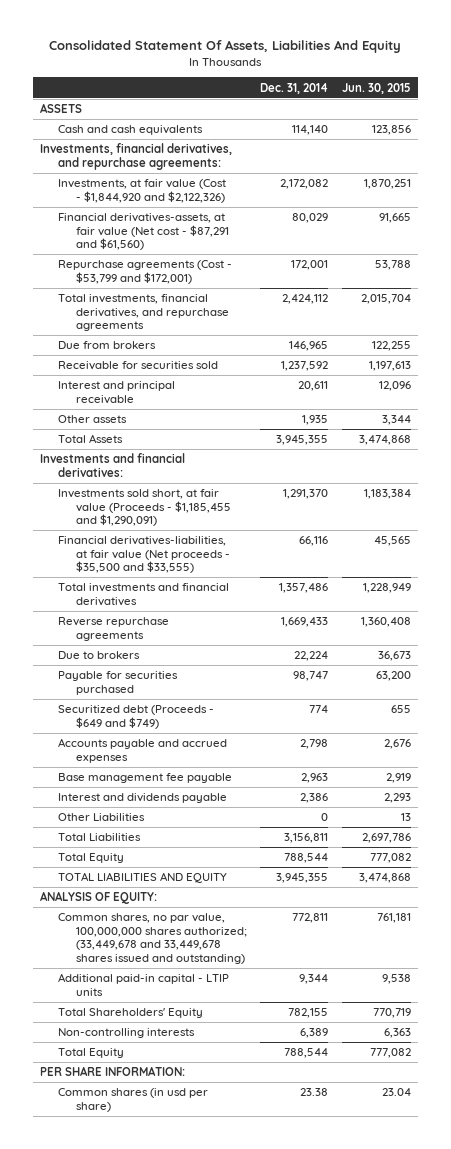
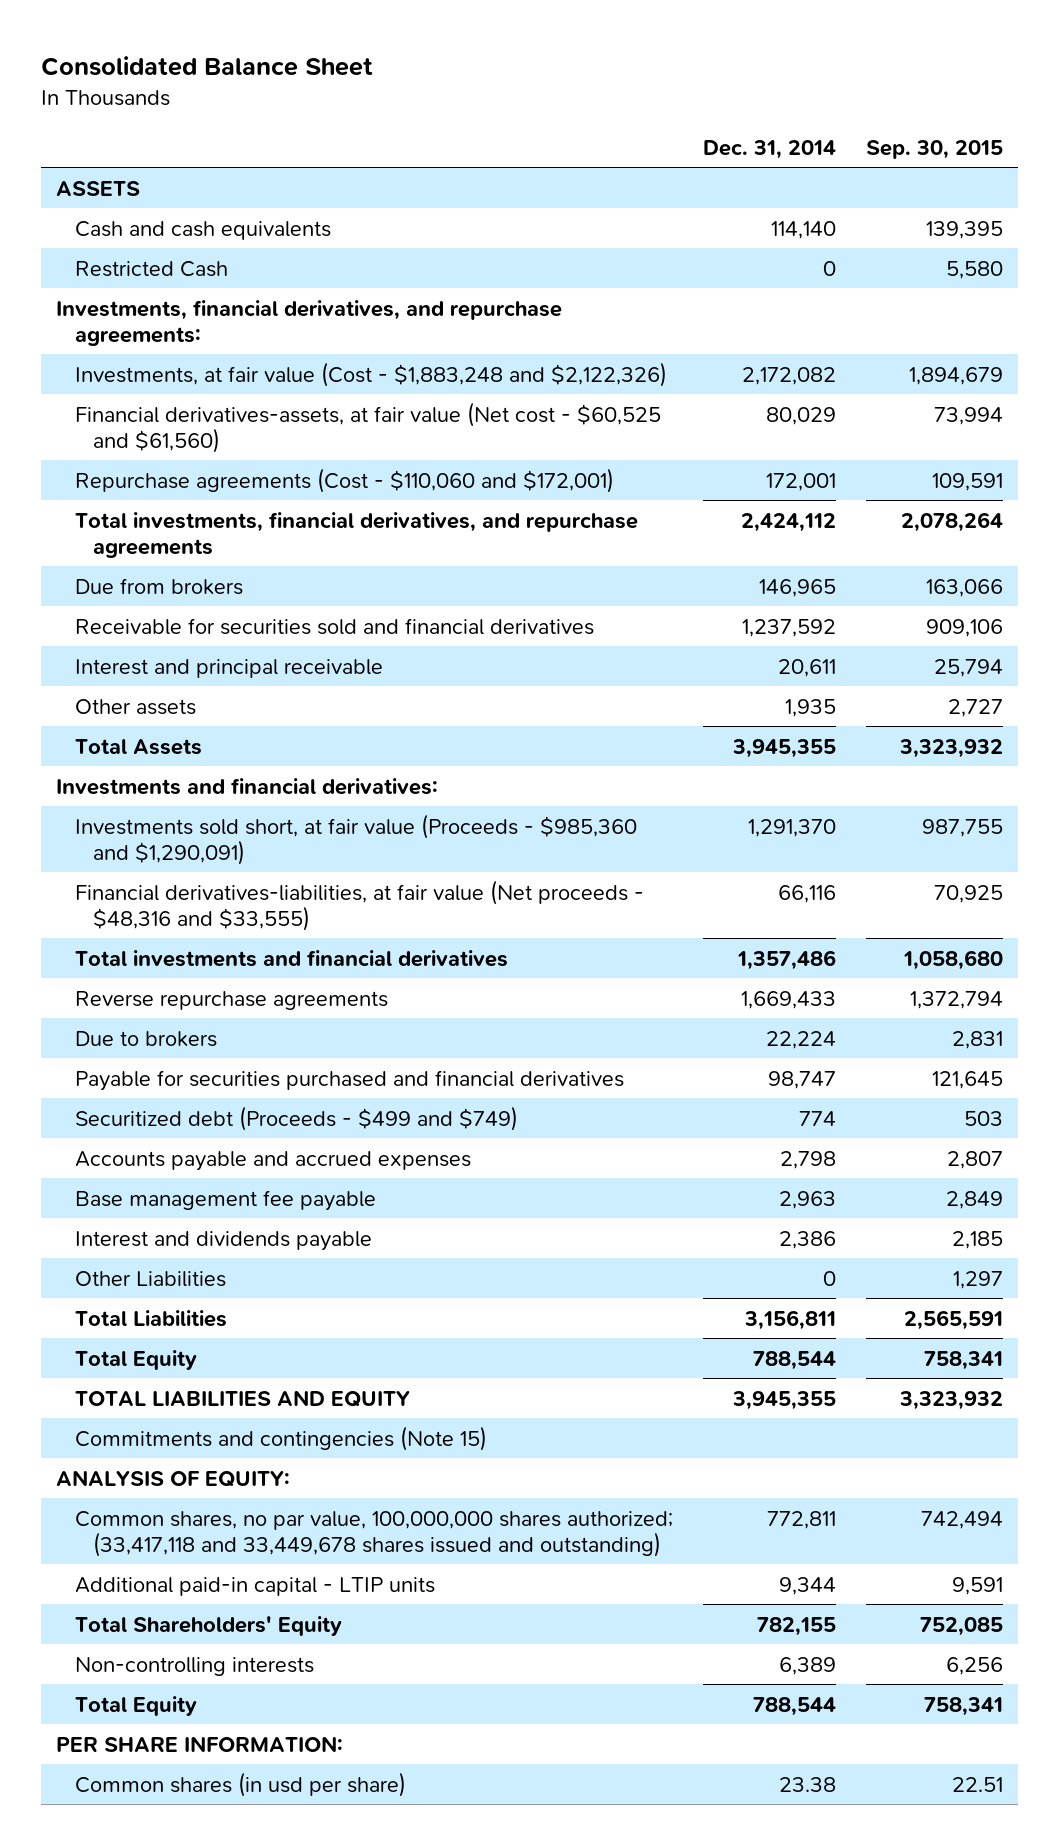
- Consolidated Statement Of Assets, Liabilities And Equity
+ Consolidated Balance Sheet
- | Dec. 31, 2014 | Jun. 30, 2015
+ | Dec. 31, 2014 | Sep. 30, 2015
+ Restricted Cash | 0 | 5,580
- Investments, at fair value (Cost - $1,844,920 and $2,122,326) | 2,172,082 | 1,870,251
- Financial derivatives-assets, at fair value (Net cost - $87,291 and $61,560) | 80,029 | 91,665
- Repurchase agreements (Cost - $53,799 and $172,001) | 172,001 | 53,788
+ Investments, at fair value (Cost - $1,883,248 and $2,122,326) | 2,172,082 | 1,894,679
+ Financial derivatives-assets, at fair value (Net cost - $60,525 and $61,560) | 80,029 | 73,994
+ Repurchase agreements (Cost - $110,060 and $172,001) | 172,001 | 109,591
- Receivable for securities sold | 1,237,592 | 1,197,613
+ Receivable for securities sold and financial derivatives | 1,237,592 | 909,106
- Investments sold short, at fair value (Proceeds - $1,185,455 and $1,290,091) | 1,291,370 | 1,183,384
- Financial derivatives-liabilities, at fair value (Net proceeds - $35,500 and $33,555) | 66,116 | 45,565
+ Investments sold short, at fair value (Proceeds - $985,360 and $1,290,091) | 1,291,370 | 987,755
+ Financial derivatives-liabilities, at fair value (Net proceeds - $48,316 and $33,555) | 66,116 | 70,925
- Payable for securities purchased | 98,747 | 63,200
- Securitized debt (Proceeds - $649 and $749) | 774 | 655
+ Payable for securities purchased and financial derivatives | 98,747 | 121,645
+ Securitized debt (Proceeds - $499 and $749) | 774 | 503
+ Commitments and contingencies (Note 15)
- Common shares, no par value, 100,000,000 shares authorized; (33,449,678 and 33,449,678 shares issued and outstanding) | 772,811 | 761,181
+ Common shares, no par value, 100,000,000 shares authorized; (33,417,118 and 33,449,678 shares issued and outstanding) | 772,811 | 742,494

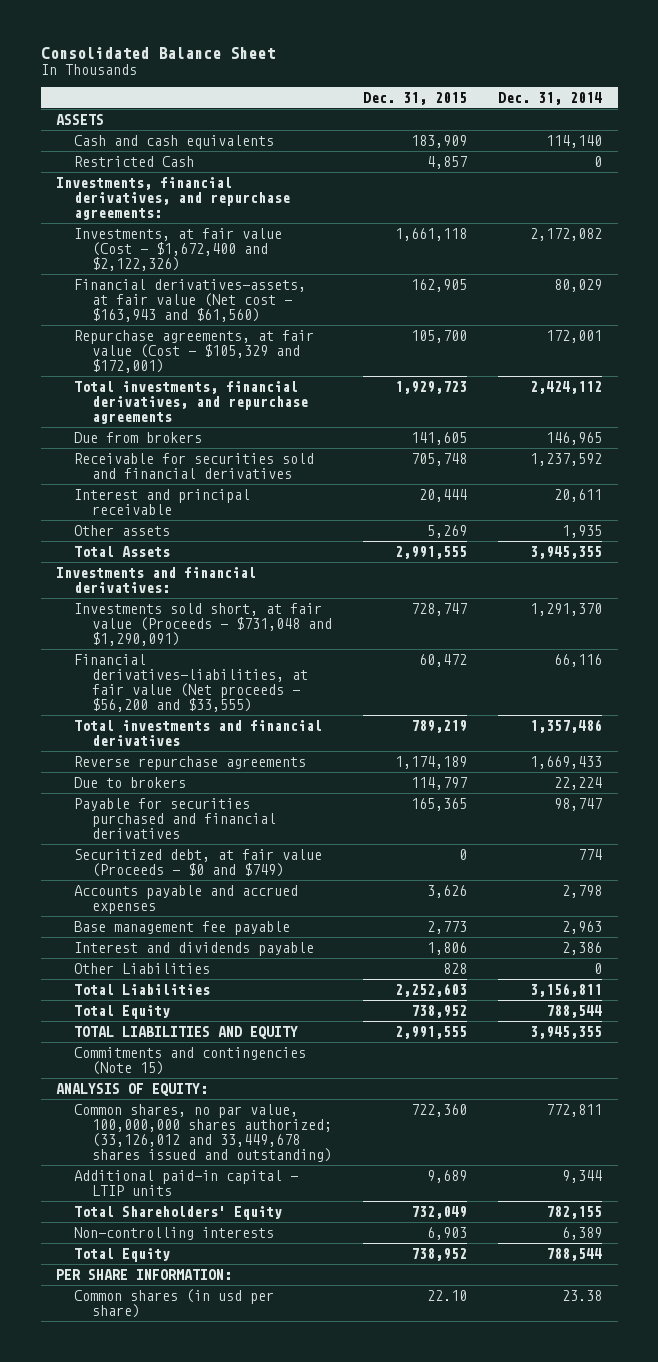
- | Dec. 31, 2014 | Sep. 30, 2015
+ | Dec. 31, 2015 | Dec. 31, 2014
- Investments, at fair value (Cost - $1,883,248 and $2,122,326) | 2,172,082 | 1,894,679
- Financial derivatives-assets, at fair value (Net cost - $60,525 and $61,560) | 80,029 | 73,994
- Repurchase agreements (Cost - $110,060 and $172,001) | 172,001 | 109,591
+ Investments, at fair value (Cost - $1,672,400 and $2,122,326) | 1,661,118 | 2,172,082
+ Financial derivatives-assets, at fair value (Net cost - $163,943 and $61,560) | 162,905 | 80,029
+ Repurchase agreements, at fair value (Cost - $105,329 and $172,001) | 105,700 | 172,001
- Investments sold short, at fair value (Proceeds - $985,360 and $1,290,091) | 1,291,370 | 987,755
- Financial derivatives-liabilities, at fair value (Net proceeds - $48,316 and $33,555) | 66,116 | 70,925
+ Investments sold short, at fair value (Proceeds - $731,048 and $1,290,091) | 728,747 | 1,291,370
+ Financial derivatives-liabilities, at fair value (Net proceeds - $56,200 and $33,555) | 60,472 | 66,116
- Securitized debt (Proceeds - $499 and $749) | 774 | 503
+ Securitized debt, at fair value (Proceeds - $0 and $749) | 0 | 774
- Common shares, no par value, 100,000,000 shares authorized; (33,417,118 and 33,449,678 shares issued and outstanding) | 772,811 | 742,494
+ Common shares, no par value, 100,000,000 shares authorized; (33,126,012 and 33,449,678 shares issued and outstanding) | 722,360 | 772,811

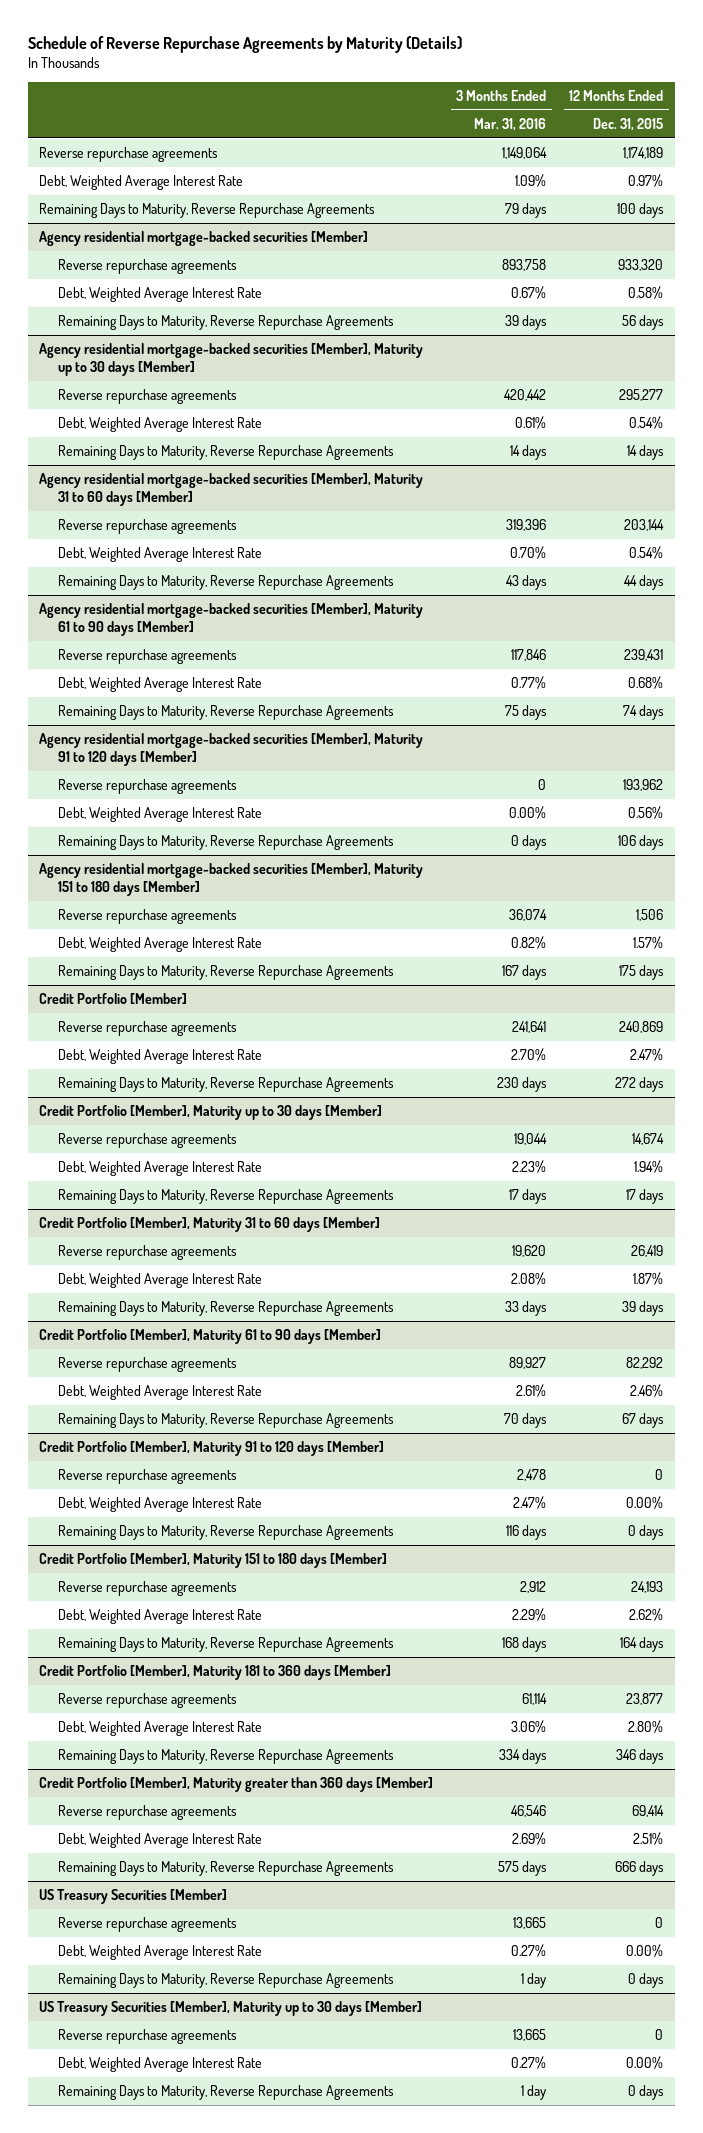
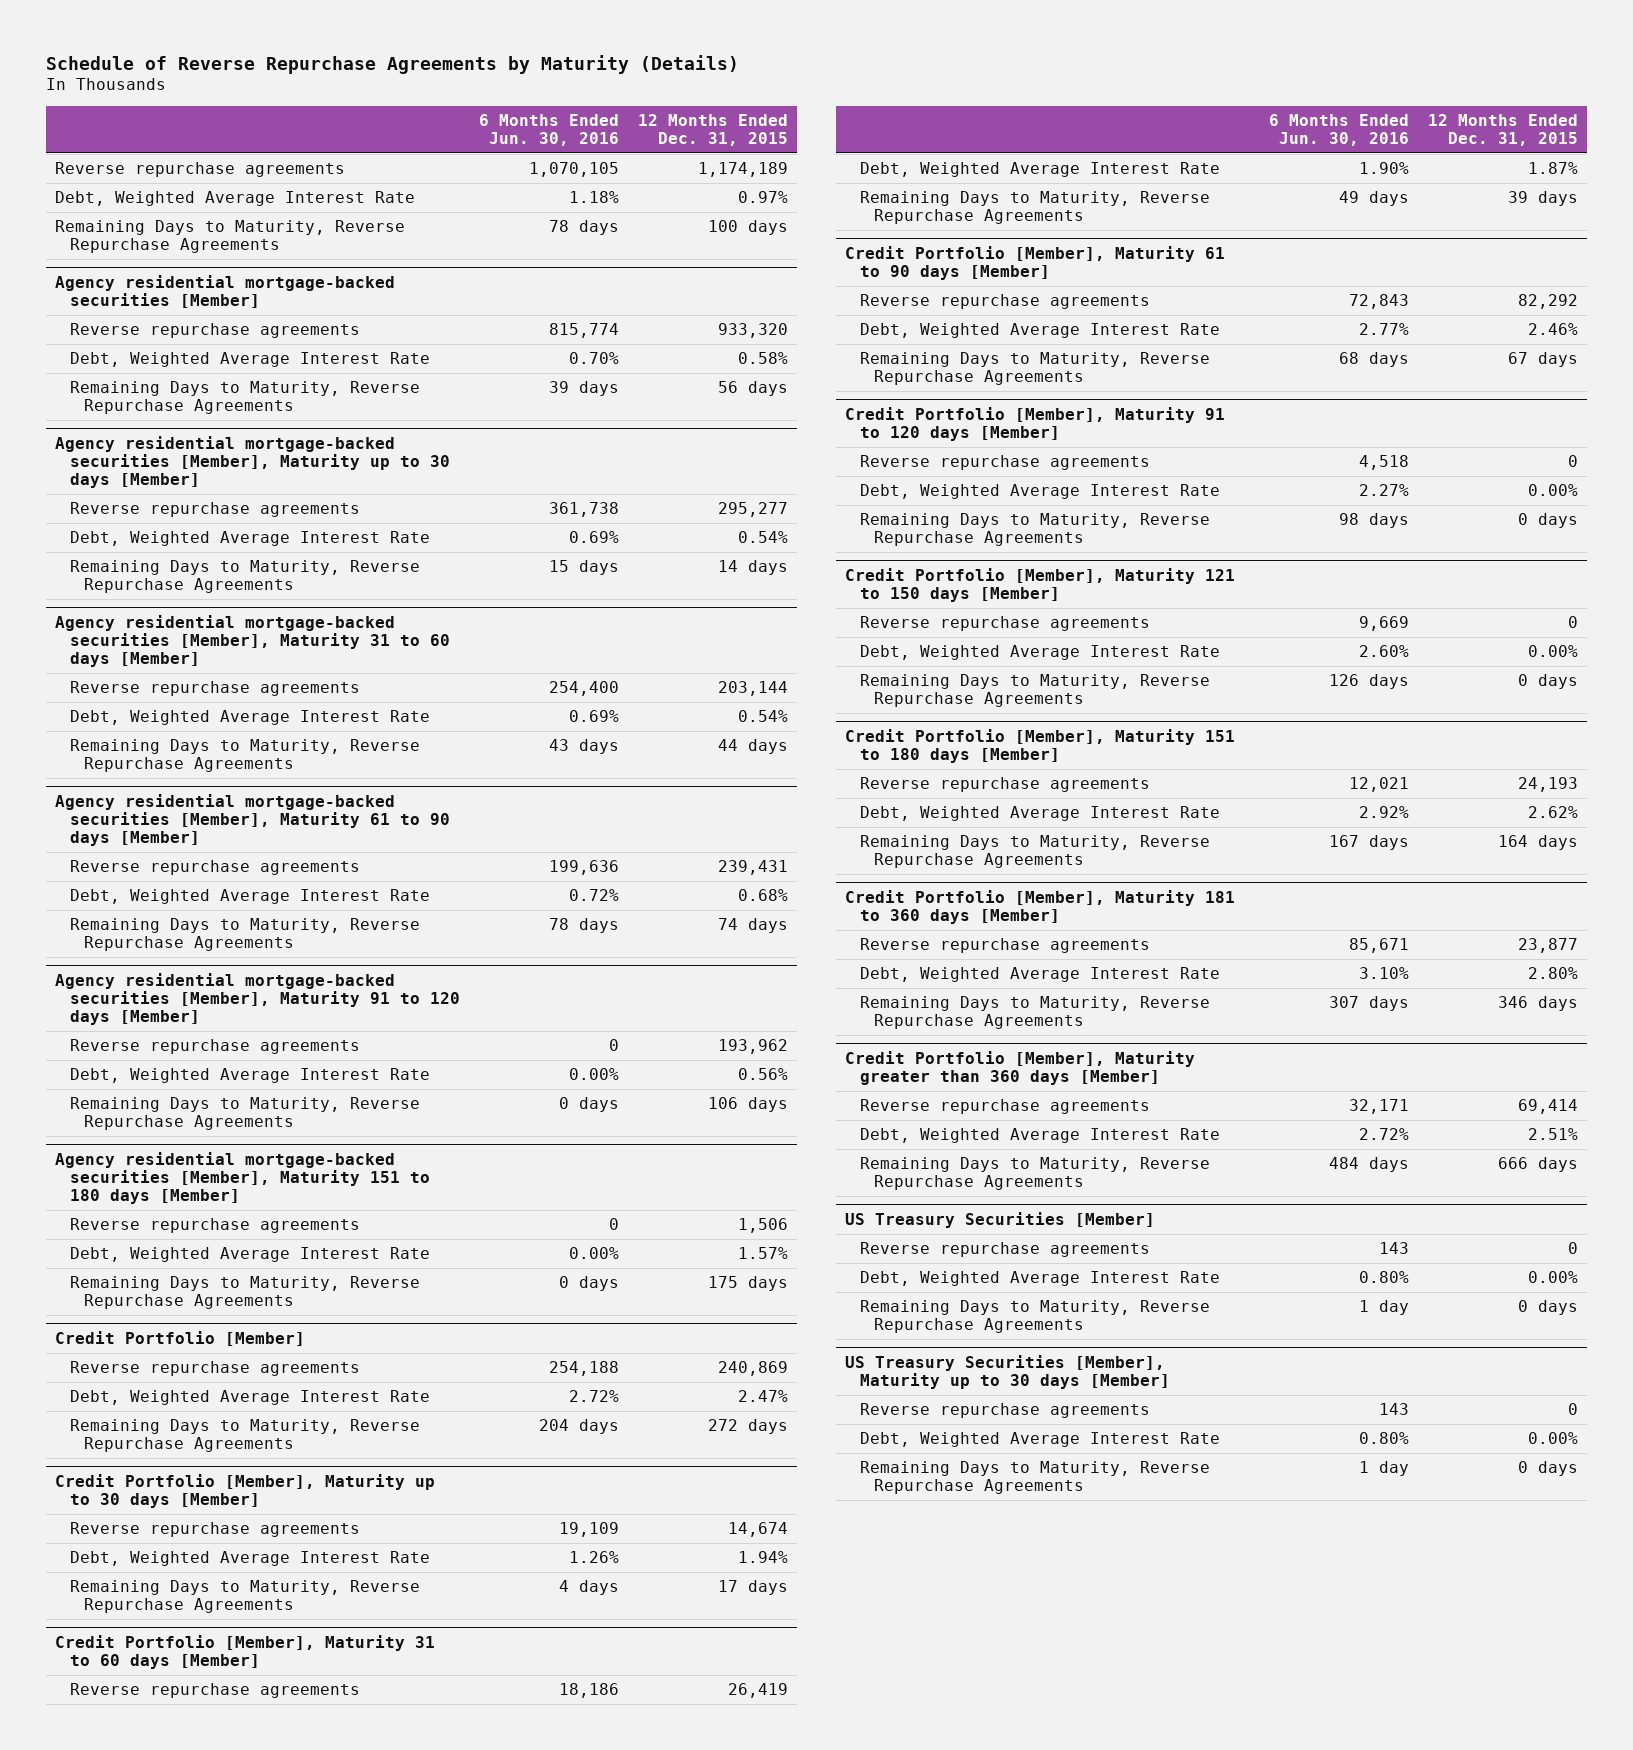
- | 3 Months Ended Mar. 31, 2016 | 12 Months Ended Dec. 31, 2015
+ | 6 Months Ended Jun. 30, 2016 | 12 Months Ended Dec. 31, 2015
+ Credit Portfolio [Member], Maturity 121 to 150 days [Member]
+ Reverse repurchase agreements | 9,669 | 0
+ Debt, Weighted Average Interest Rate | 2.60% | 0.00%
+ Remaining Days to Maturity, Reverse Repurchase Agreements | 126 days | 0 days

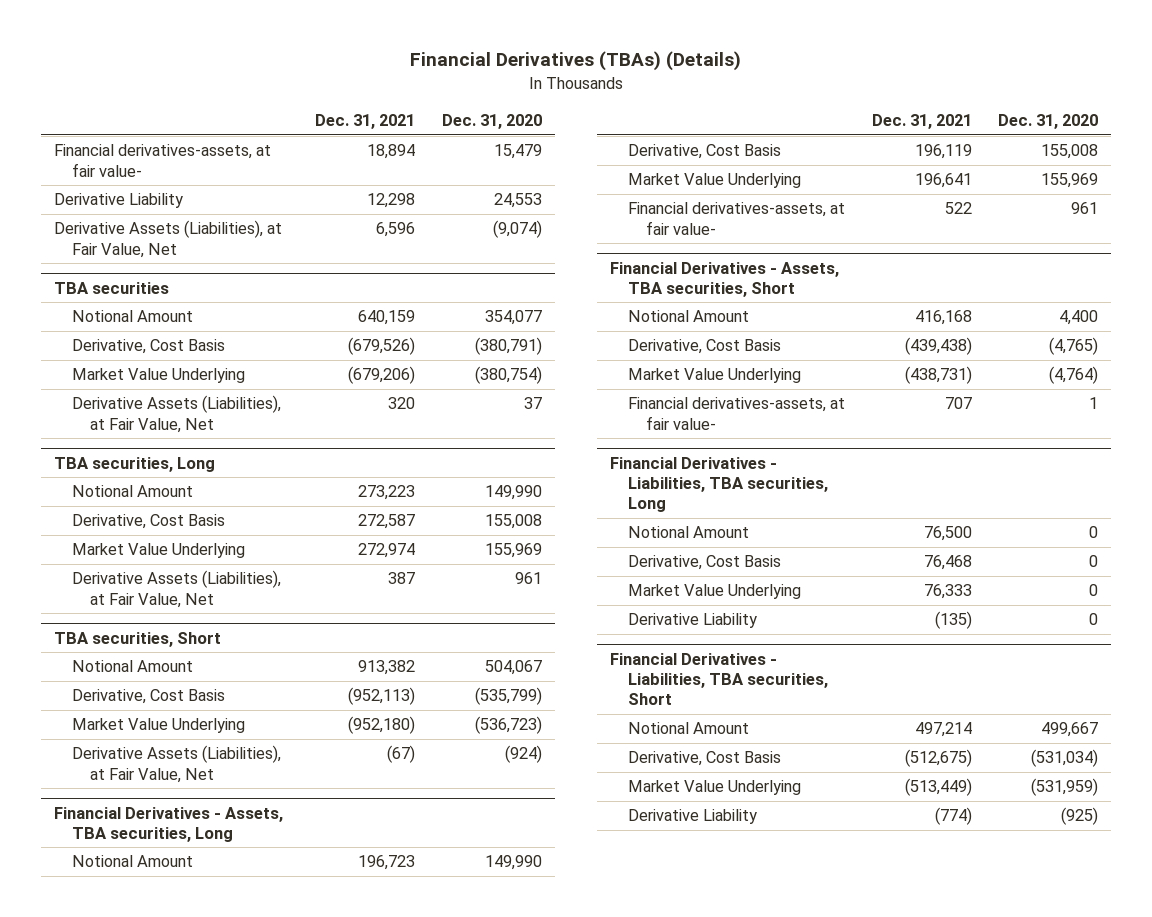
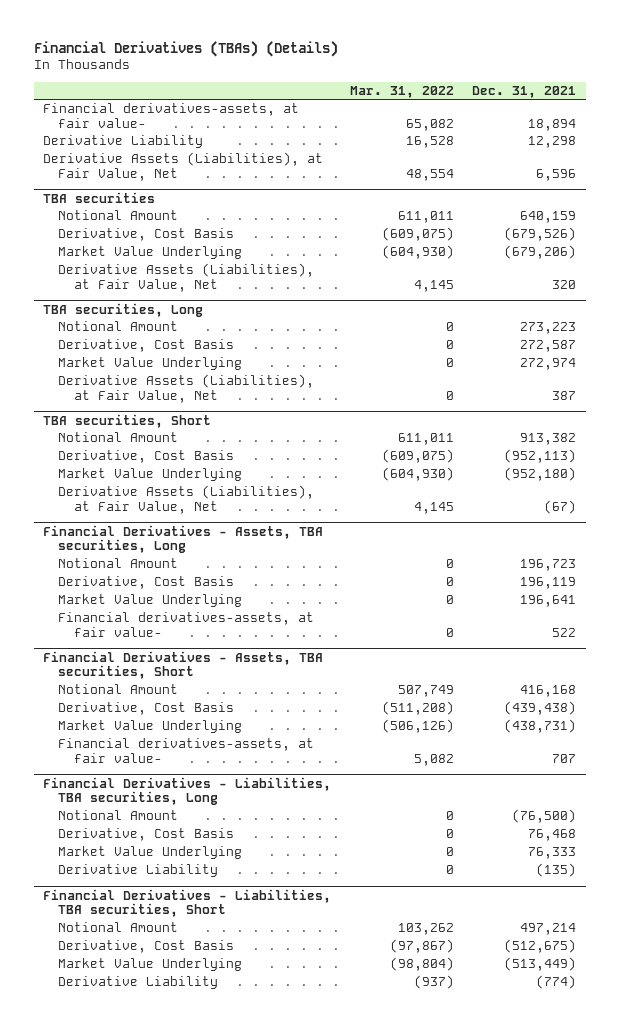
- | Dec. 31, 2021 | Dec. 31, 2020
+ | Mar. 31, 2022 | Dec. 31, 2021
@ Financial Derivatives - Liabilities, TBA securities, Long
- Notional Amount | 76,500 | 0
+ Notional Amount | 0 | (76,500)

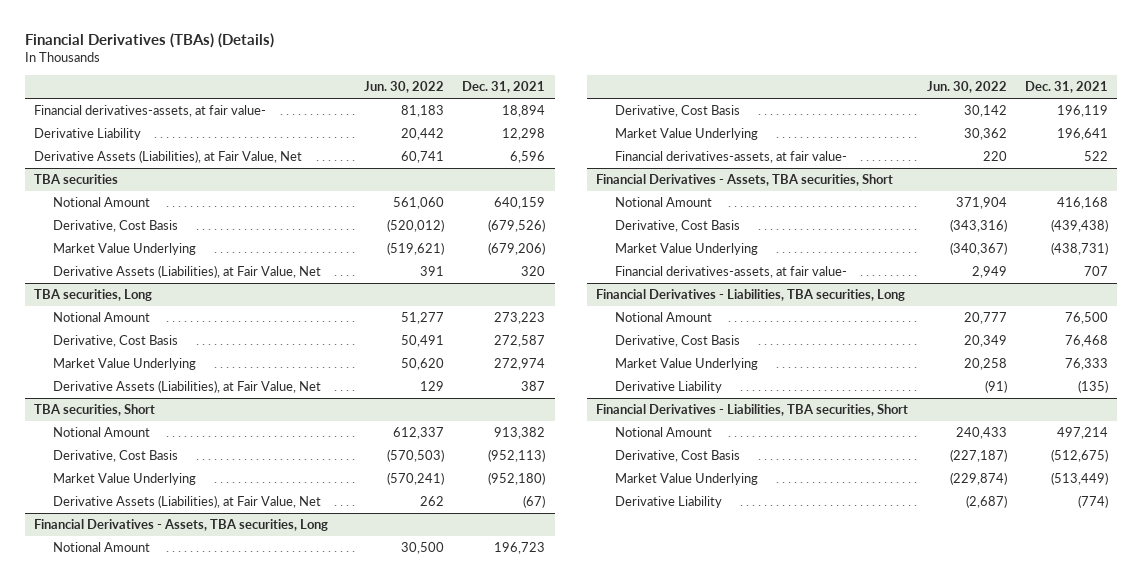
- | Mar. 31, 2022 | Dec. 31, 2021
+ | Jun. 30, 2022 | Dec. 31, 2021
@ Financial Derivatives - Liabilities, TBA securities, Long
- Notional Amount | 0 | (76,500)
+ Notional Amount | 20,777 | 76,500

